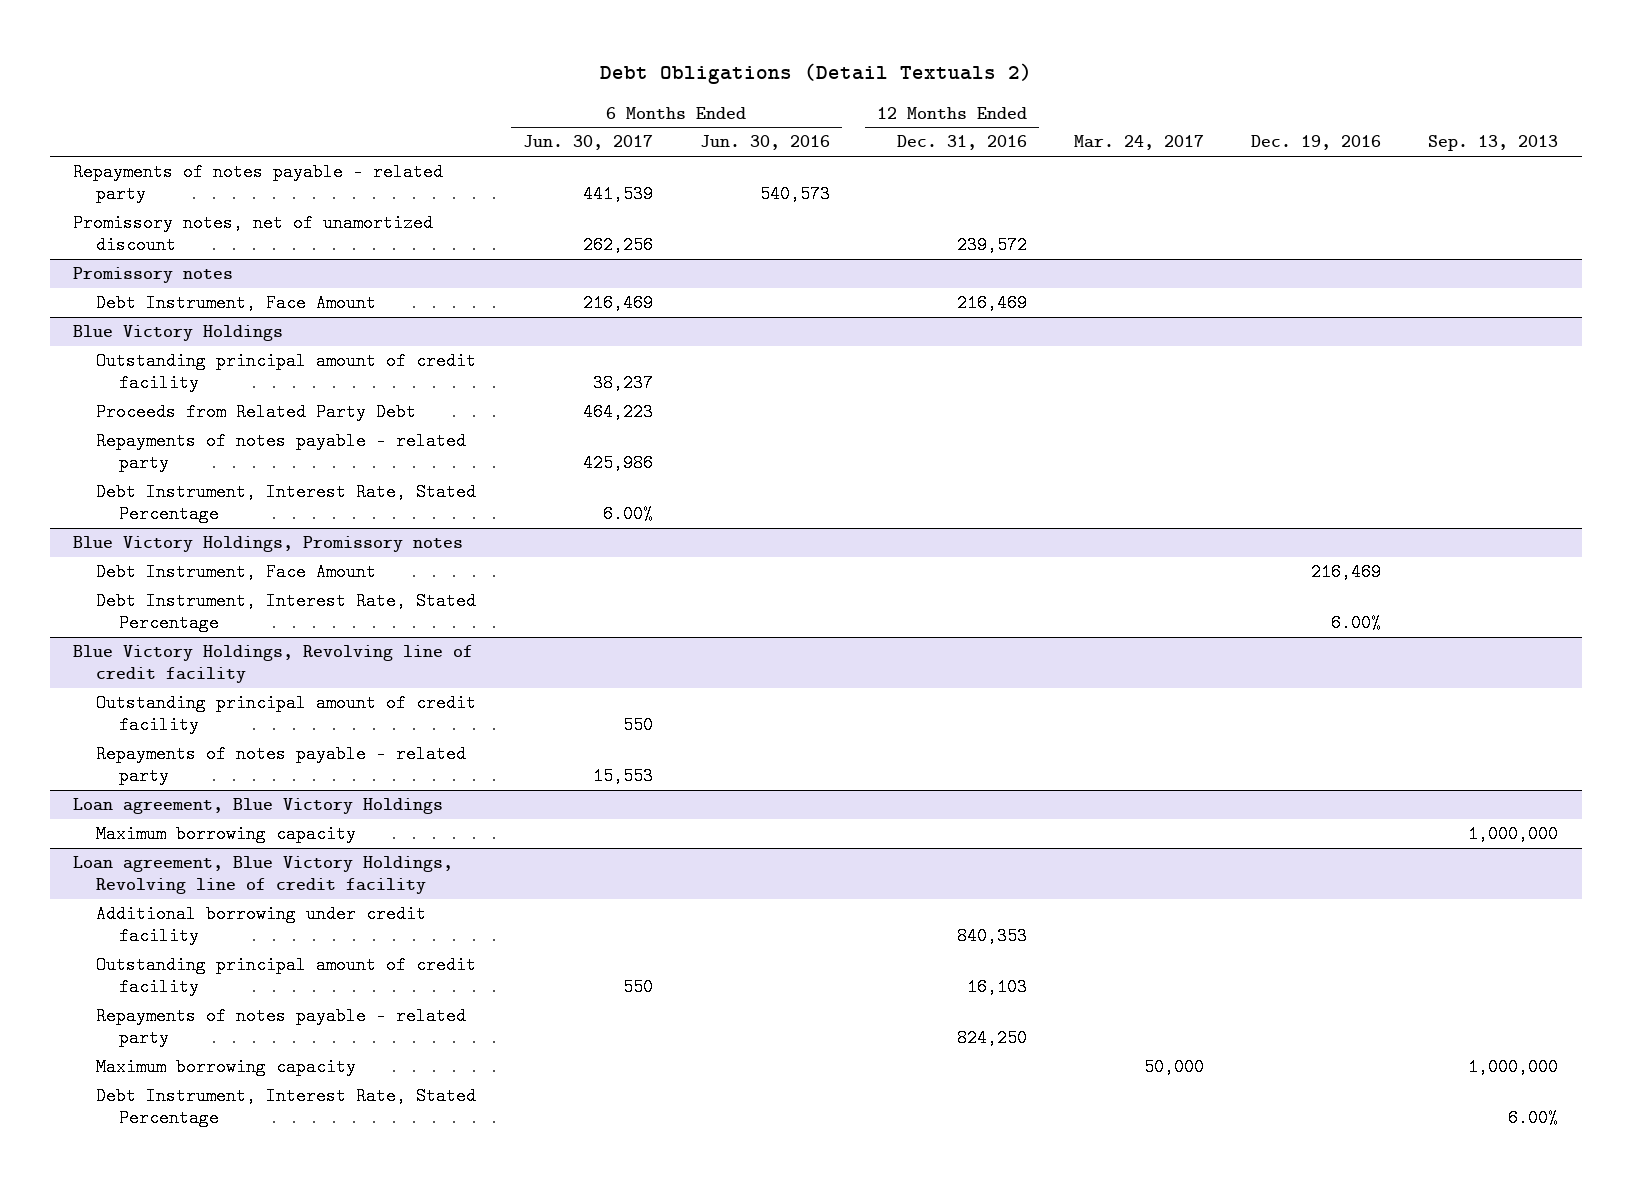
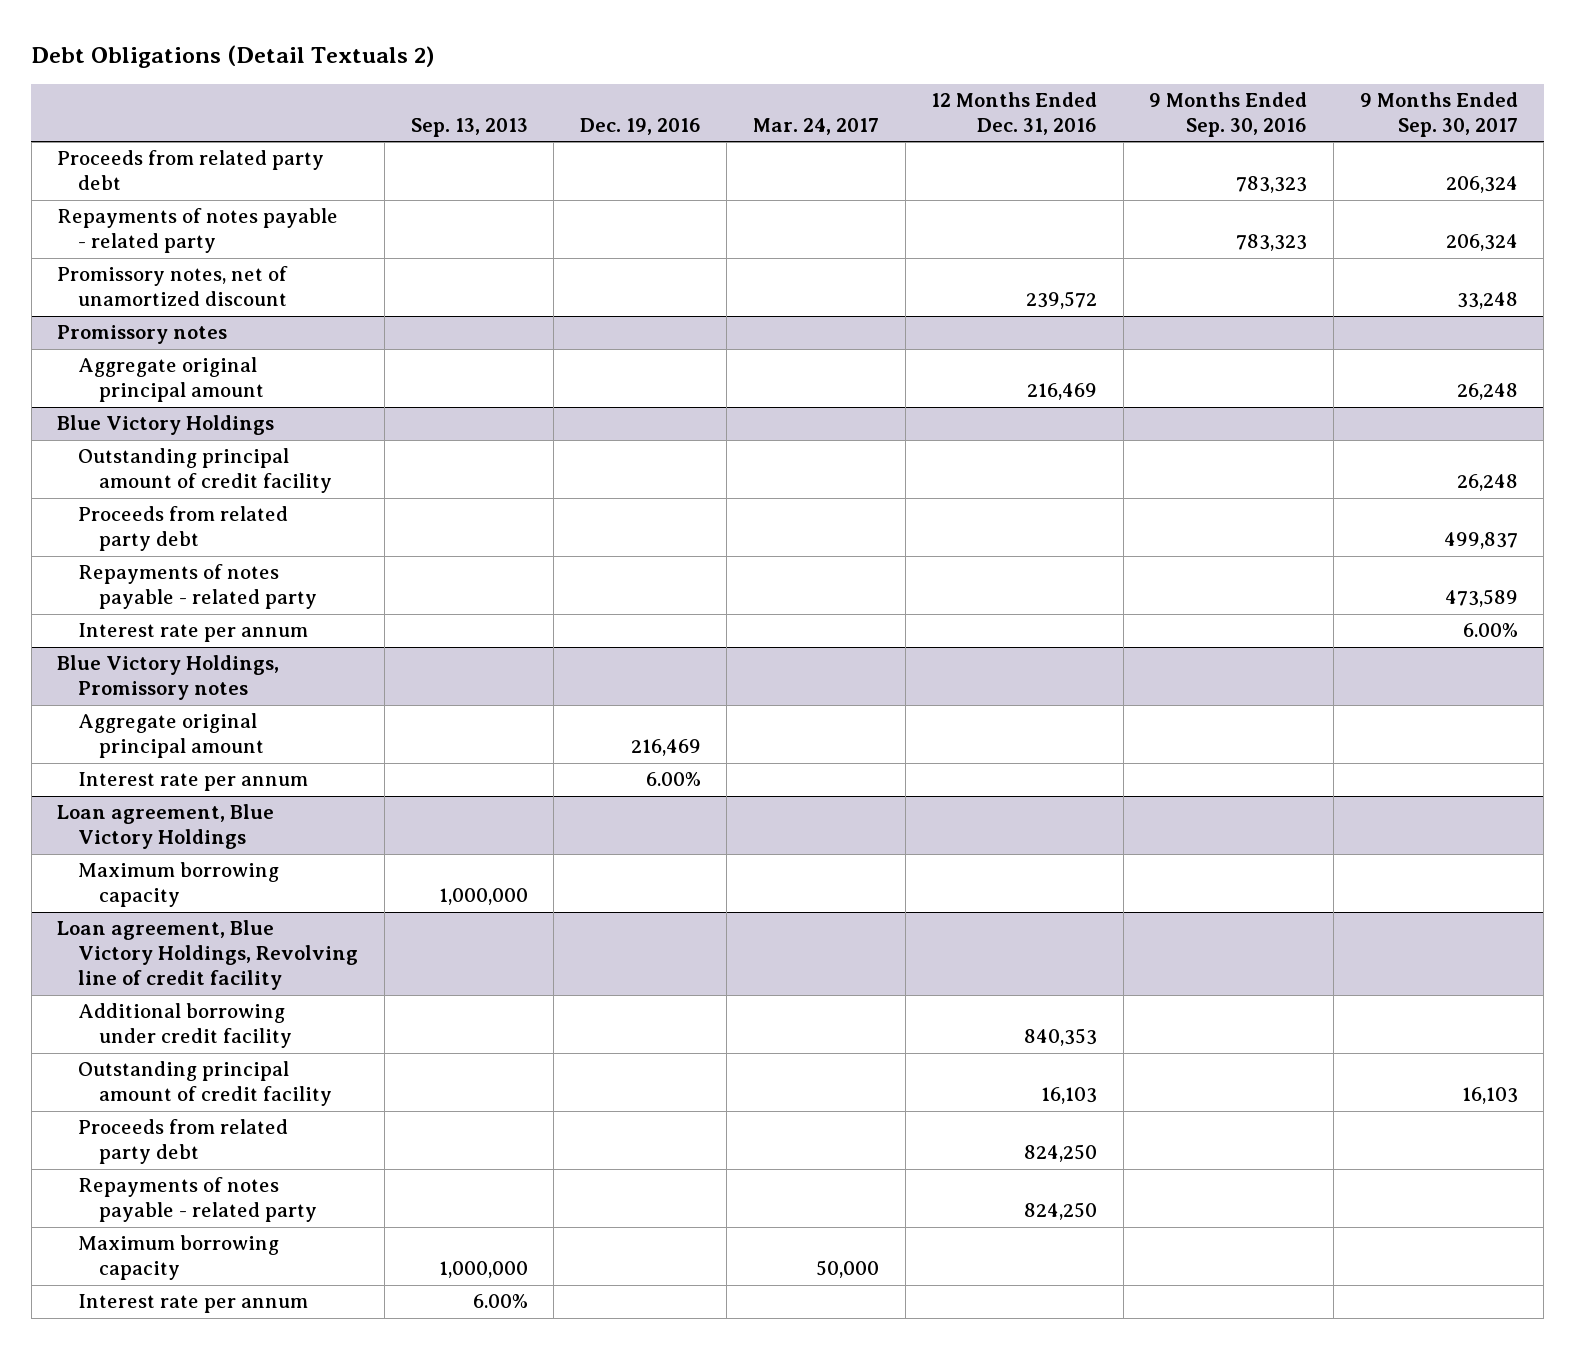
- | 6 Months Ended Jun. 30, 2017 | 6 Months Ended Jun. 30, 2016 | 12 Months Ended Dec. 31, 2016 | Mar. 24, 2017 | Dec. 19, 2016 | Sep. 13, 2013
+ | Sep. 13, 2013 | Dec. 19, 2016 | Mar. 24, 2017 | 12 Months Ended Dec. 31, 2016 | 9 Months Ended Sep. 30, 2016 | 9 Months Ended Sep. 30, 2017
+ Proceeds from related party debt | | | | | 783,323 | 206,324
@ Promissory notes
- Debt Instrument, Face Amount | 216,469 | | 216,469 | | |
+ Aggregate original principal amount | | | | 216,469 | | 26,248
@ Blue Victory Holdings
- Proceeds from Related Party Debt | 464,223 | | | | |
+ Proceeds from related party debt | | | | | | 499,837
- Debt Instrument, Interest Rate, Stated Percentage | 6.00% | | | | |
+ Interest rate per annum | | | | | | 6.00%
@ Blue Victory Holdings, Promissory notes
- Debt Instrument, Face Amount | | | | | 216,469 |
- Debt Instrument, Interest Rate, Stated Percentage | | | | | 6.00% |
- Blue Victory Holdings, Revolving line of credit facility
- Outstanding principal amount of credit facility | 550 | | | | |
- Repayments of notes payable - related party | 15,553 | | | | |
@ Blue Victory Holdings, Promissory notes
+ Aggregate original principal amount | | 216,469 | | | |
+ Interest rate per annum | | 6.00% | | | |
@ Loan agreement, Blue Victory Holdings, Revolving line of credit facility
+ Proceeds from related party debt | | | | 824,250 | |
- Debt Instrument, Interest Rate, Stated Percentage | | | | | | 6.00%
+ Interest rate per annum | 6.00% | | | | |

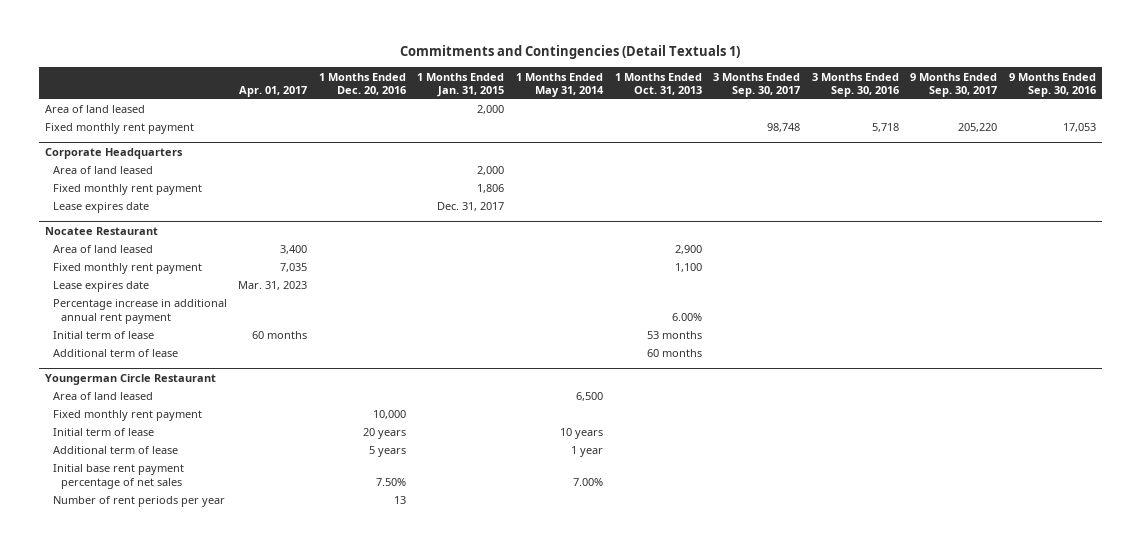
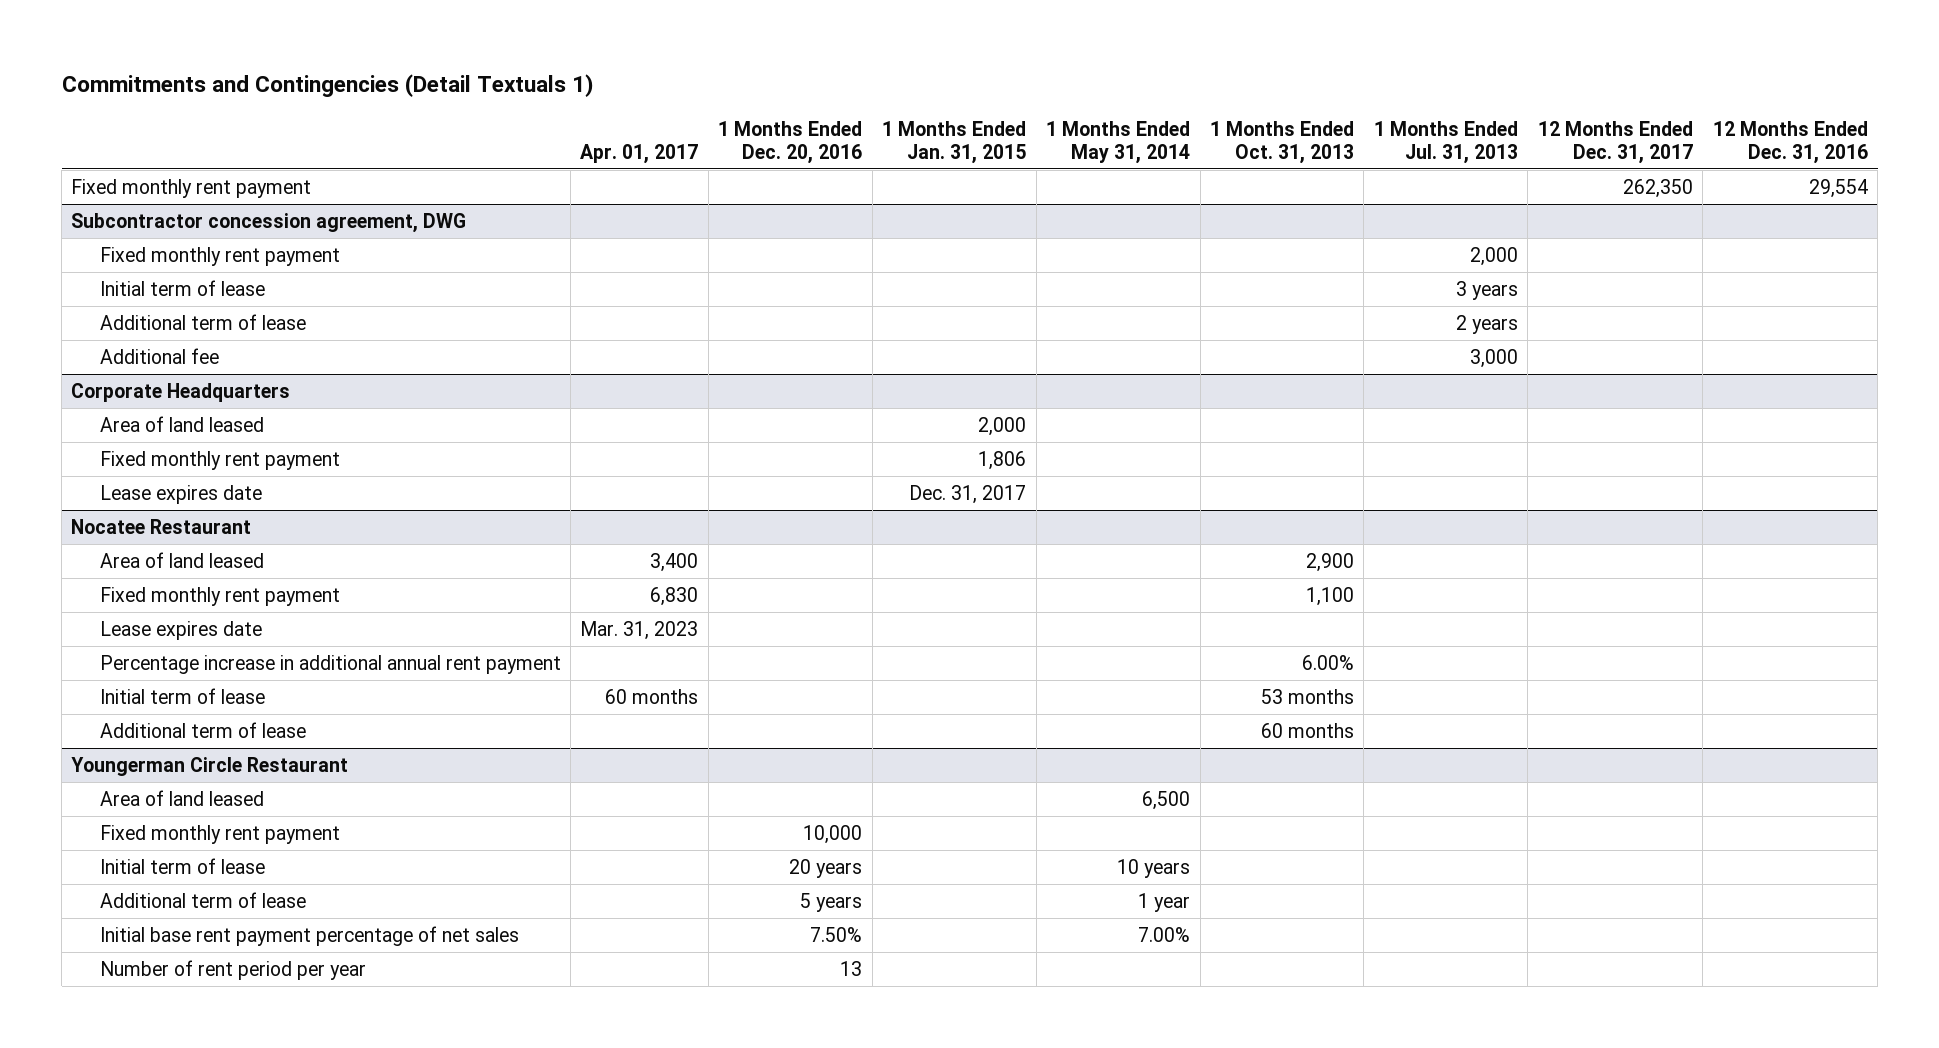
- | Apr. 01, 2017 | 1 Months Ended Dec. 20, 2016 | 1 Months Ended Jan. 31, 2015 | 1 Months Ended May 31, 2014 | 1 Months Ended Oct. 31, 2013 | 3 Months Ended Sep. 30, 2017 | 3 Months Ended Sep. 30, 2016 | 9 Months Ended Sep. 30, 2017 | 9 Months Ended Sep. 30, 2016
+ | Apr. 01, 2017 | 1 Months Ended Dec. 20, 2016 | 1 Months Ended Jan. 31, 2015 | 1 Months Ended May 31, 2014 | 1 Months Ended Oct. 31, 2013 | 1 Months Ended Jul. 31, 2013 | 12 Months Ended Dec. 31, 2017 | 12 Months Ended Dec. 31, 2016
- Area of land leased | | | 2,000 | | | | | |
+ Subcontractor concession agreement, DWG
+ Fixed monthly rent payment | | | | | | 2,000 | |
+ Initial term of lease | | | | | | 3 years | |
+ Additional term of lease | | | | | | 2 years | |
+ Additional fee | | | | | | 3,000 | |
@ Nocatee Restaurant
- Fixed monthly rent payment | 7,035 | | | | 1,100 | | | |
+ Fixed monthly rent payment | 6,830 | | | | 1,100 | | |
@ Youngerman Circle Restaurant
- Number of rent periods per year | | 13 | | | | | | |
+ Number of rent period per year | | 13 | | | | | |

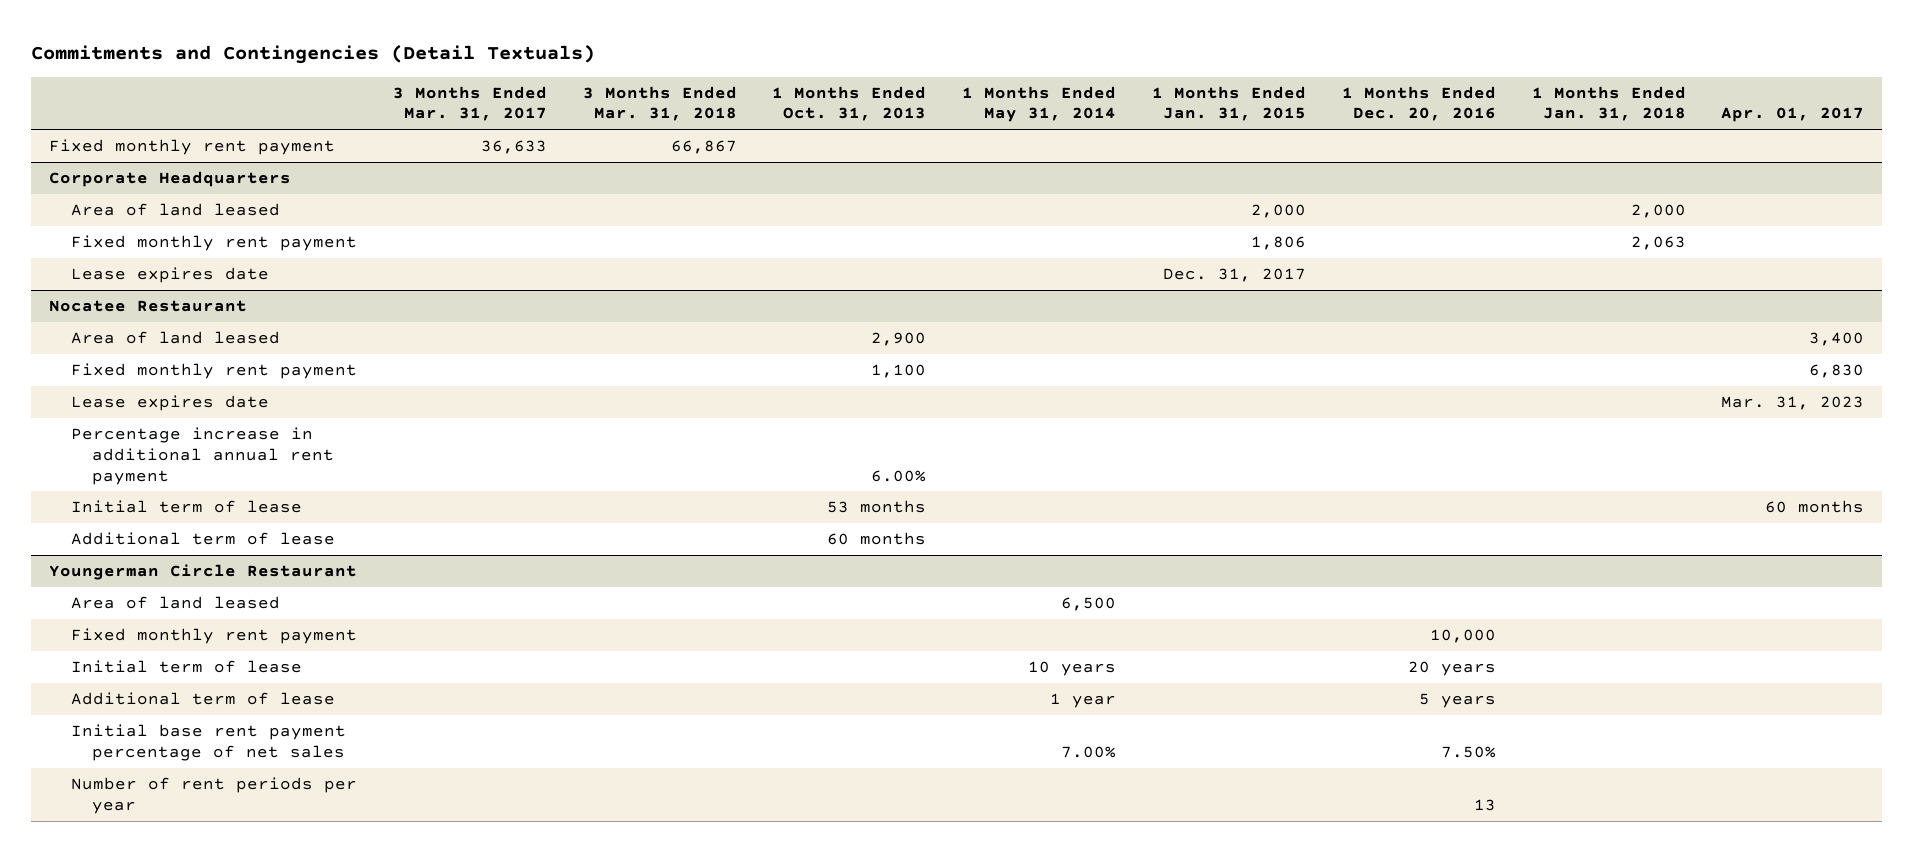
- Commitments and Contingencies (Detail Textuals 1)
+ Commitments and Contingencies (Detail Textuals)
- | Apr. 01, 2017 | 1 Months Ended Dec. 20, 2016 | 1 Months Ended Jan. 31, 2015 | 1 Months Ended May 31, 2014 | 1 Months Ended Oct. 31, 2013 | 1 Months Ended Jul. 31, 2013 | 12 Months Ended Dec. 31, 2017 | 12 Months Ended Dec. 31, 2016
+ | 3 Months Ended Mar. 31, 2017 | 3 Months Ended Mar. 31, 2018 | 1 Months Ended Oct. 31, 2013 | 1 Months Ended May 31, 2014 | 1 Months Ended Jan. 31, 2015 | 1 Months Ended Dec. 20, 2016 | 1 Months Ended Jan. 31, 2018 | Apr. 01, 2017
- Subcontractor concession agreement, DWG
- Fixed monthly rent payment | | | | | | 2,000 | |
- Initial term of lease | | | | | | 3 years | |
- Additional term of lease | | | | | | 2 years | |
- Additional fee | | | | | | 3,000 | |
@ Youngerman Circle Restaurant
- Number of rent period per year | | 13 | | | | | |
+ Number of rent periods per year | | | | | | 13 | |

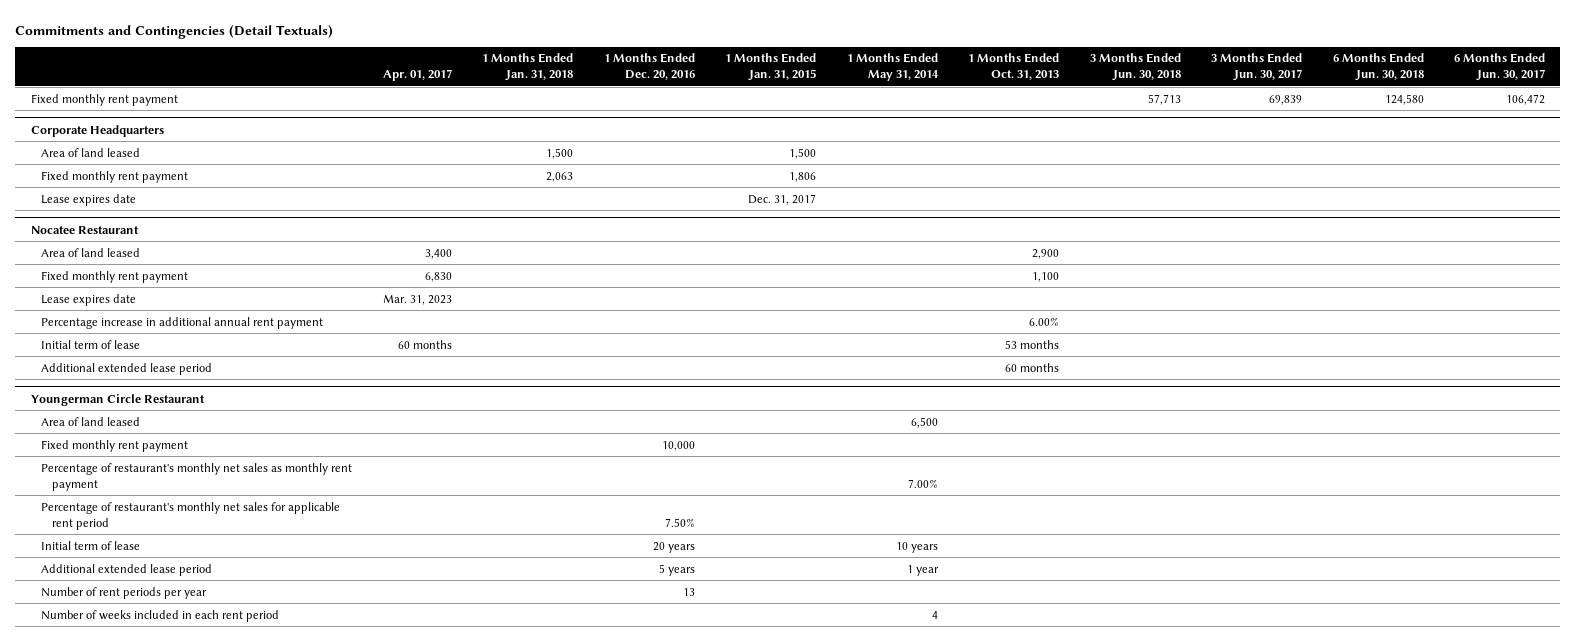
- | 3 Months Ended Mar. 31, 2017 | 3 Months Ended Mar. 31, 2018 | 1 Months Ended Oct. 31, 2013 | 1 Months Ended May 31, 2014 | 1 Months Ended Jan. 31, 2015 | 1 Months Ended Dec. 20, 2016 | 1 Months Ended Jan. 31, 2018 | Apr. 01, 2017
+ | Apr. 01, 2017 | 1 Months Ended Jan. 31, 2018 | 1 Months Ended Dec. 20, 2016 | 1 Months Ended Jan. 31, 2015 | 1 Months Ended May 31, 2014 | 1 Months Ended Oct. 31, 2013 | 3 Months Ended Jun. 30, 2018 | 3 Months Ended Jun. 30, 2017 | 6 Months Ended Jun. 30, 2018 | 6 Months Ended Jun. 30, 2017
@ Corporate Headquarters
- Area of land leased | | | | | 2,000 | | 2,000 |
+ Area of land leased | | 1,500 | | 1,500 | | | | | |
@ Nocatee Restaurant
- Additional term of lease | | | 60 months | | | | |
+ Additional extended lease period | | | | | | 60 months | | | |
@ Youngerman Circle Restaurant
+ Percentage of restaurant's monthly net sales as monthly rent payment | | | | | 7.00% | | | | |
+ Percentage of restaurant's monthly net sales for applicable rent period | | | 7.50% | | | | | | |
- Additional term of lease | | | | 1 year | | 5 years | |
- Initial base rent payment percentage of net sales | | | | 7.00% | | 7.50% | |
+ Additional extended lease period | | | 5 years | | 1 year | | | | |
+ Number of weeks included in each rent period | | | | | 4 | | | | |

